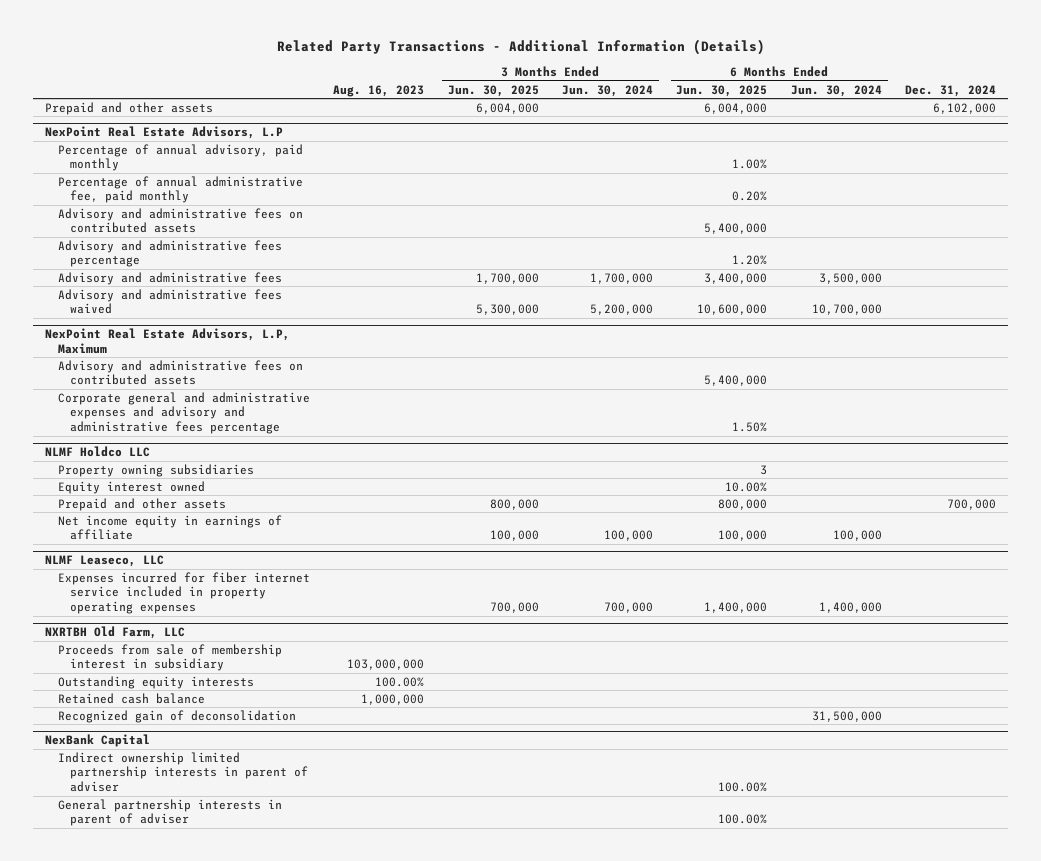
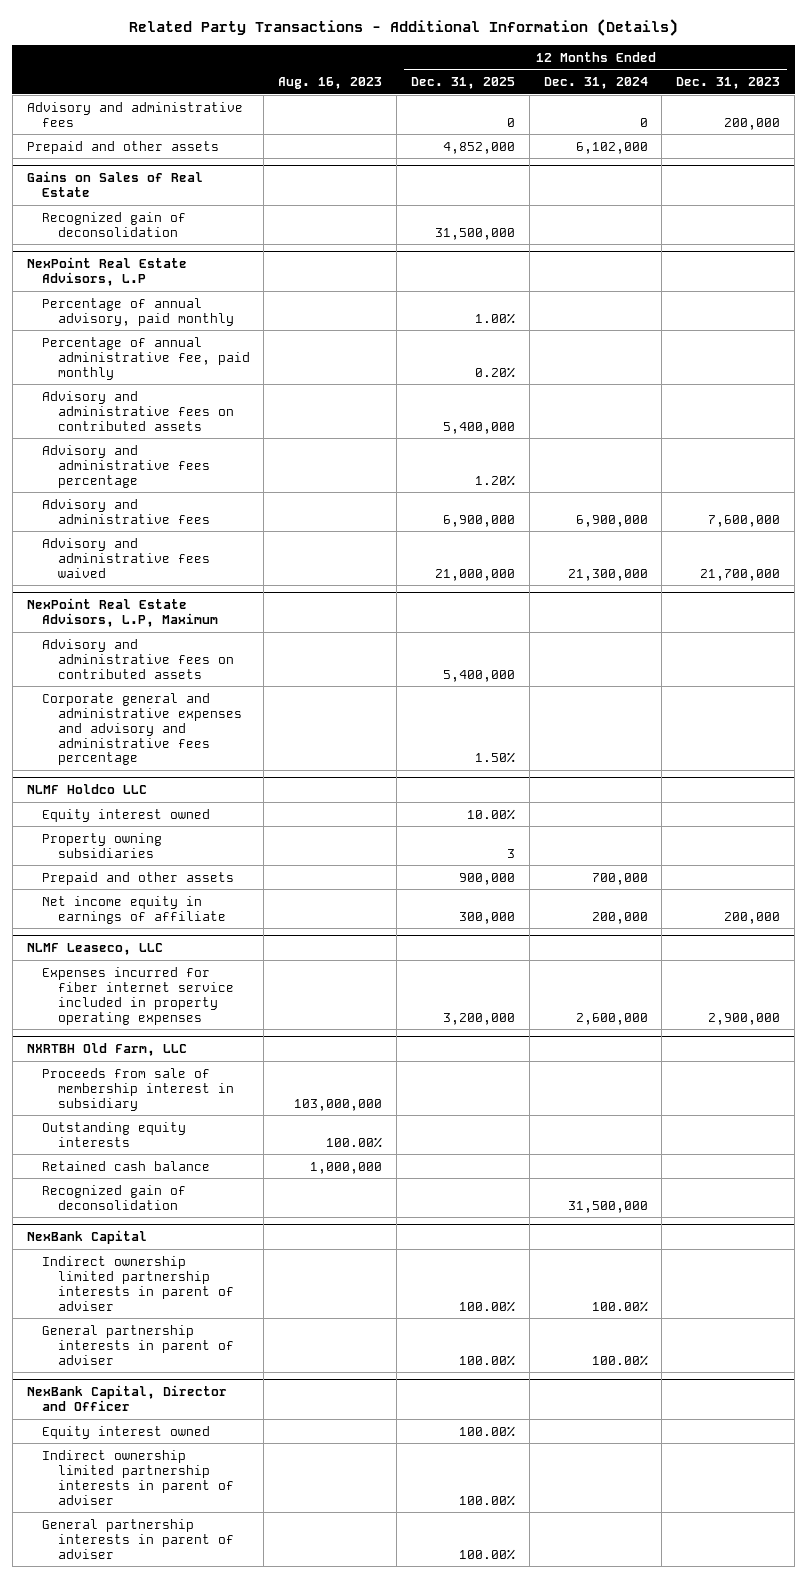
- | Aug. 16, 2023 | 3 Months Ended Jun. 30, 2025 | 3 Months Ended Jun. 30, 2024 | 6 Months Ended Jun. 30, 2025 | 6 Months Ended Jun. 30, 2024 | Dec. 31, 2024
+ | Aug. 16, 2023 | 12 Months Ended Dec. 31, 2025 | 12 Months Ended Dec. 31, 2024 | 12 Months Ended Dec. 31, 2023
+ Advisory and administrative fees | | 0 | 0 | 200,000
+ Gains on Sales of Real Estate
+ Recognized gain of deconsolidation | | 31,500,000 | |
@ NLMF Holdco LLC
moved down: Property owning subsidiaries | | 3 | |
+ NexBank Capital, Director and Officer
+ Equity interest owned | | 100.00% | |
+ Indirect ownership limited partnership interests in parent of adviser | | 100.00% | |
+ General partnership interests in parent of adviser | | 100.00% | |

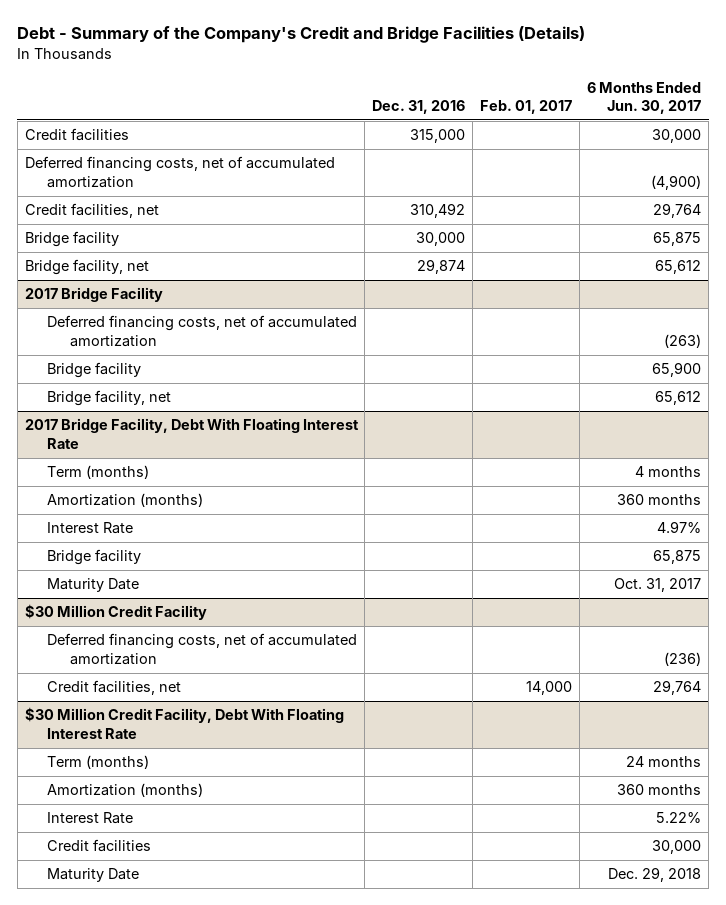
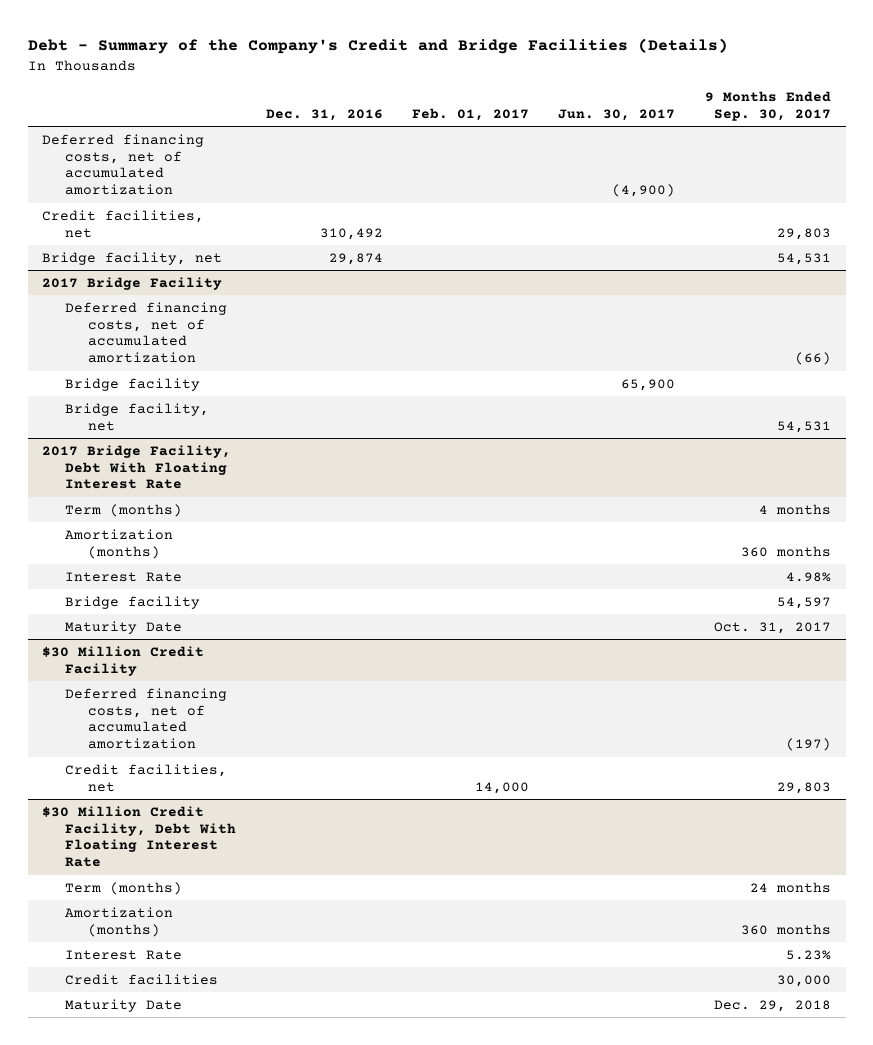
- | Dec. 31, 2016 | Feb. 01, 2017 | 6 Months Ended Jun. 30, 2017
+ | Dec. 31, 2016 | Feb. 01, 2017 | Jun. 30, 2017 | 9 Months Ended Sep. 30, 2017
- Credit facilities | 315,000 | | 30,000
- Bridge facility | 30,000 | | 65,875

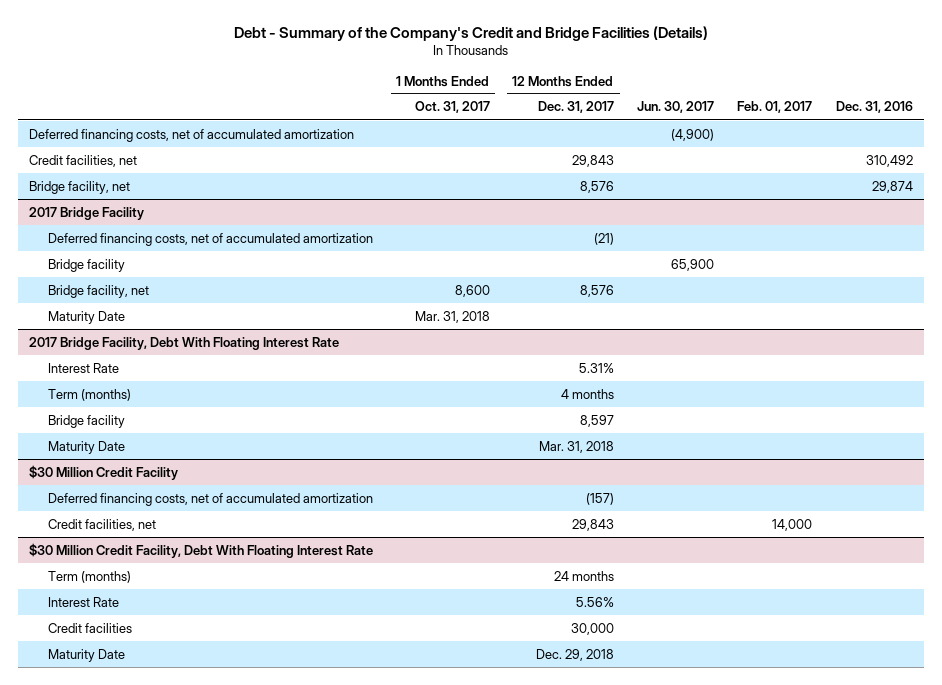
- | Dec. 31, 2016 | Feb. 01, 2017 | Jun. 30, 2017 | 9 Months Ended Sep. 30, 2017
+ | 1 Months Ended Oct. 31, 2017 | 12 Months Ended Dec. 31, 2017 | Jun. 30, 2017 | Feb. 01, 2017 | Dec. 31, 2016
@ 2017 Bridge Facility
+ Maturity Date | Mar. 31, 2018 | | | |
@ 2017 Bridge Facility, Debt With Floating Interest Rate
- Amortization (months) | | | | 360 months
moved down: Term (months) | | 4 months | | |
@ $30 Million Credit Facility, Debt With Floating Interest Rate
- Amortization (months) | | | | 360 months

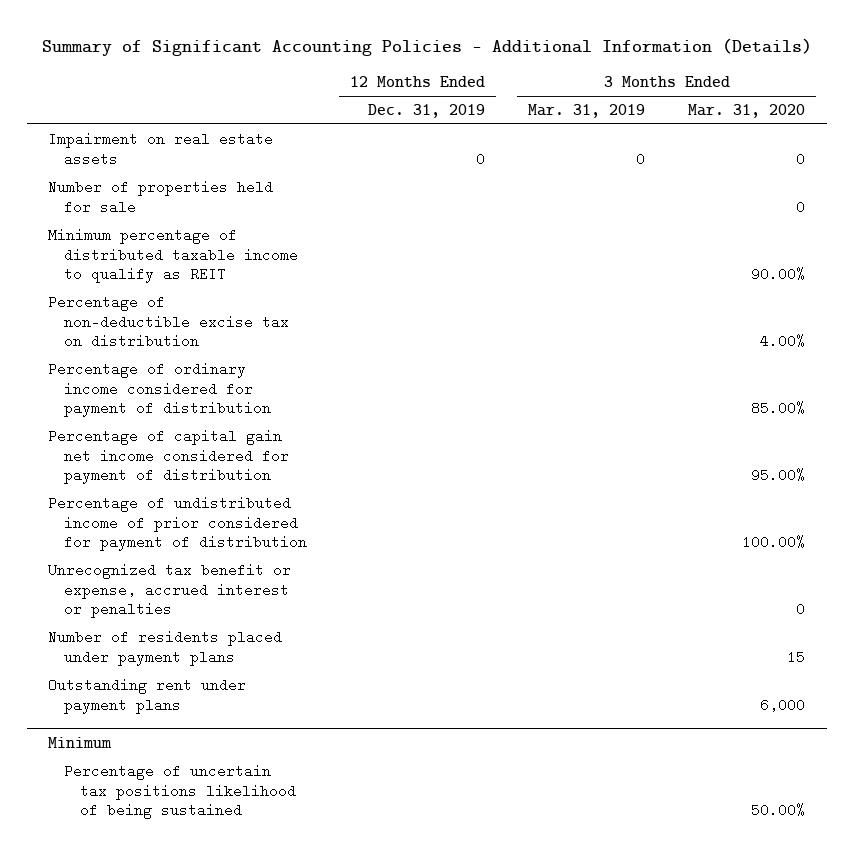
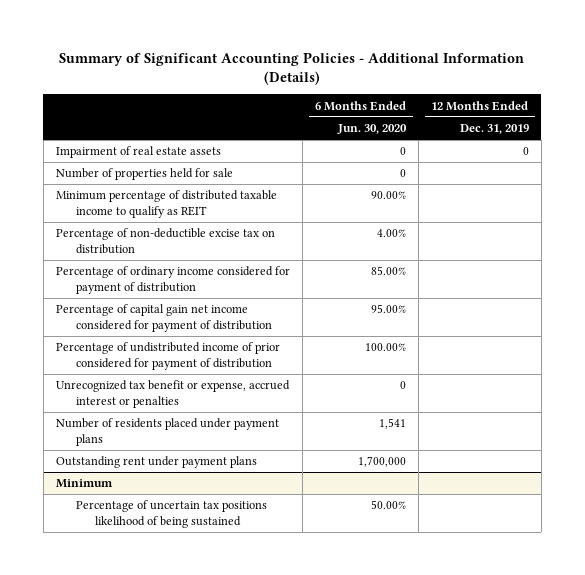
- | 12 Months Ended Dec. 31, 2019 | 3 Months Ended Mar. 31, 2019 | 3 Months Ended Mar. 31, 2020
+ | 6 Months Ended Jun. 30, 2020 | 12 Months Ended Dec. 31, 2019
- Impairment on real estate assets | 0 | 0 | 0
+ Impairment of real estate assets | 0 | 0

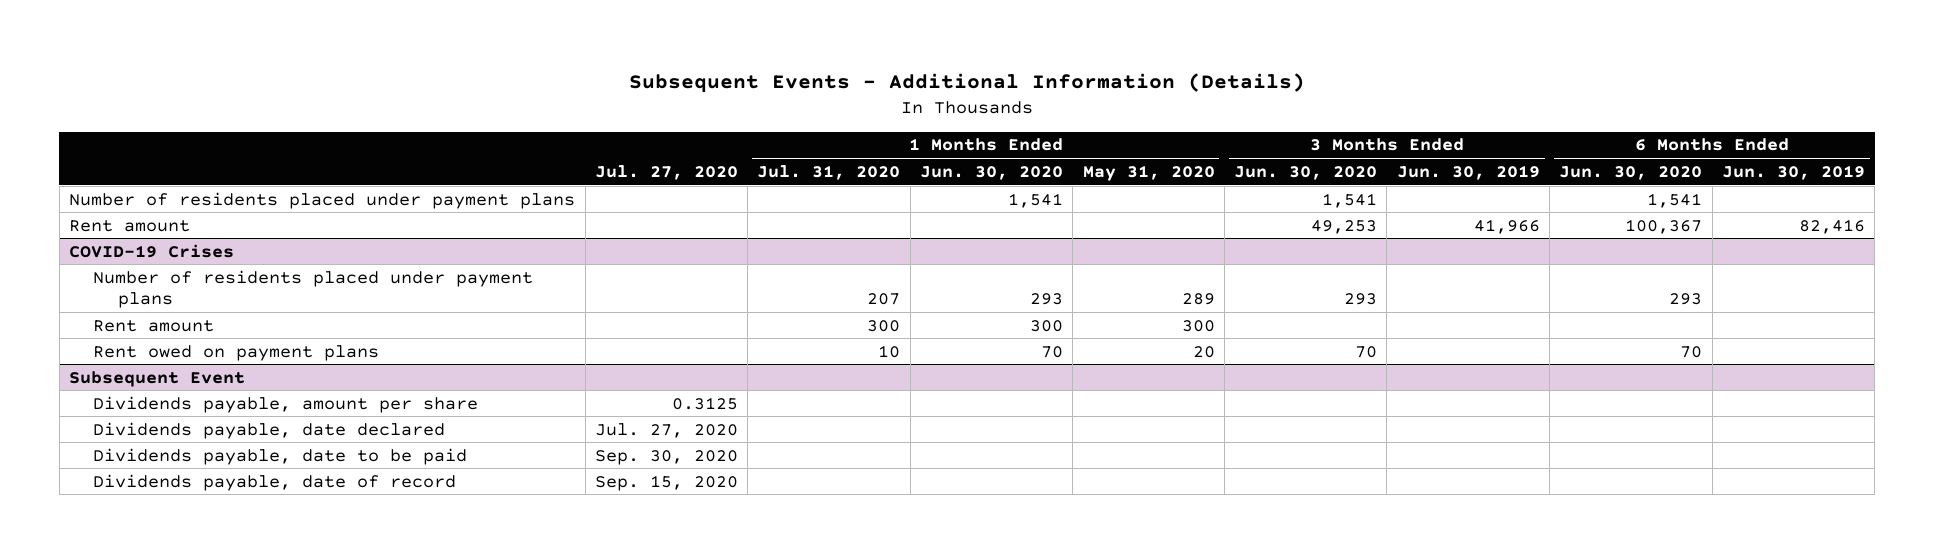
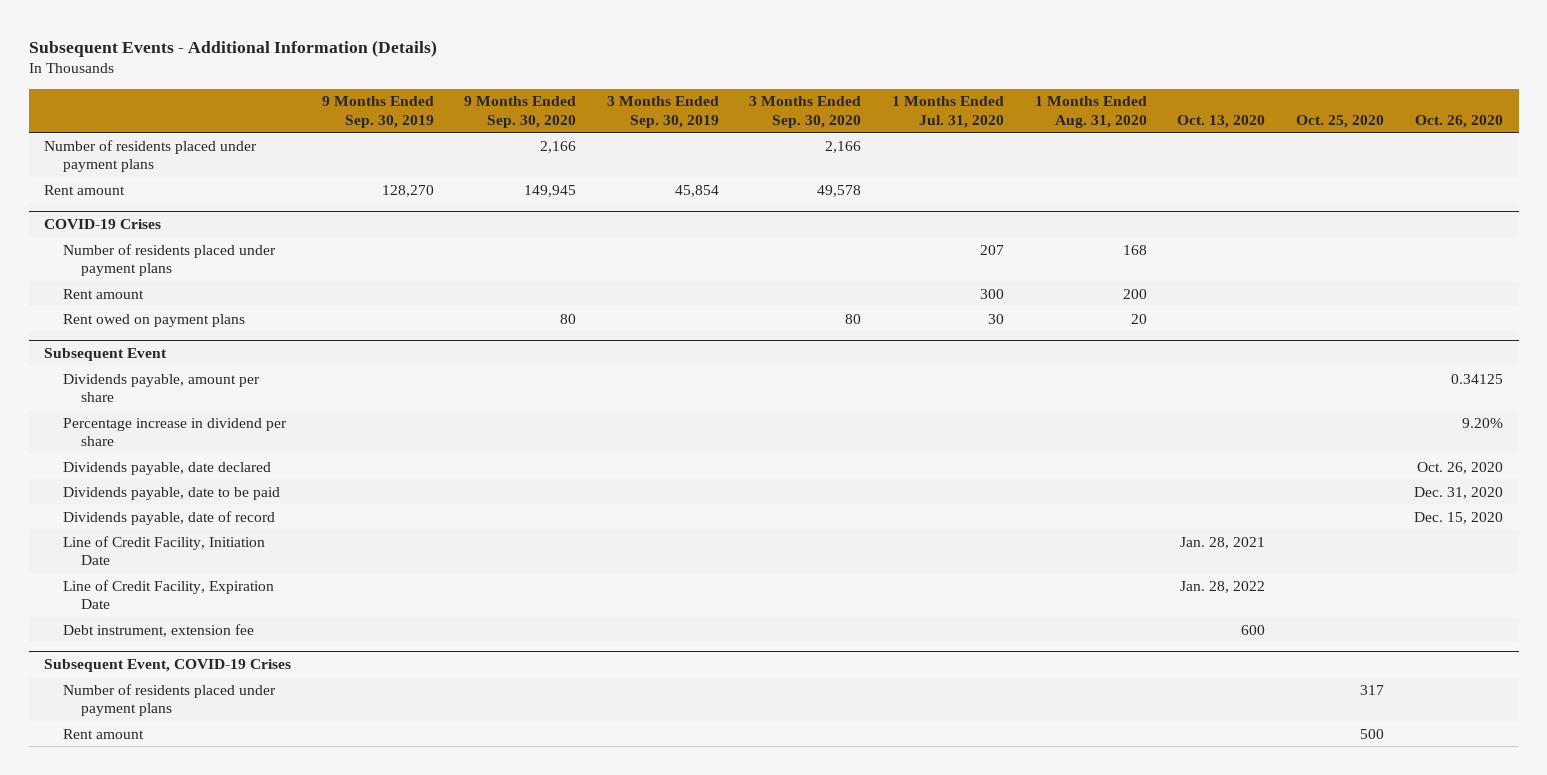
- | Jul. 27, 2020 | 1 Months Ended Jul. 31, 2020 | 1 Months Ended Jun. 30, 2020 | 1 Months Ended May 31, 2020 | 3 Months Ended Jun. 30, 2020 | 3 Months Ended Jun. 30, 2019 | 6 Months Ended Jun. 30, 2020 | 6 Months Ended Jun. 30, 2019
+ | 9 Months Ended Sep. 30, 2019 | 9 Months Ended Sep. 30, 2020 | 3 Months Ended Sep. 30, 2019 | 3 Months Ended Sep. 30, 2020 | 1 Months Ended Jul. 31, 2020 | 1 Months Ended Aug. 31, 2020 | Oct. 13, 2020 | Oct. 25, 2020 | Oct. 26, 2020
@ COVID-19 Crises
- Rent owed on payment plans | | 10 | 70 | 20 | 70 | | 70 |
+ Rent owed on payment plans | | 80 | | 80 | 30 | 20 | | |
@ Subsequent Event
+ Percentage increase in dividend per share | | | | | | | | | 9.20%
+ Line of Credit Facility, Initiation Date | | | | | | | Jan. 28, 2021 | |
+ Line of Credit Facility, Expiration Date | | | | | | | Jan. 28, 2022 | |
+ Debt instrument, extension fee | | | | | | | 600 | |
+ Subsequent Event, COVID-19 Crises
+ Number of residents placed under payment plans | | | | | | | | 317 |
+ Rent amount | | | | | | | | 500 |

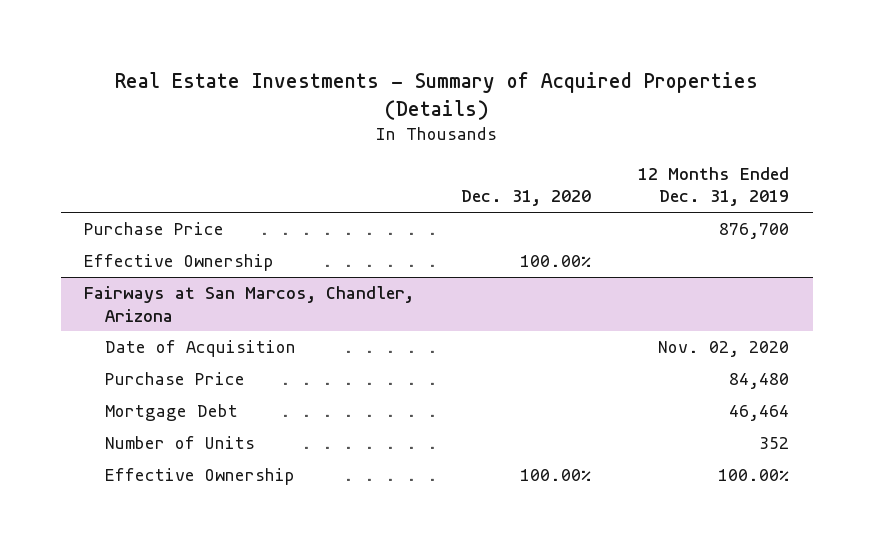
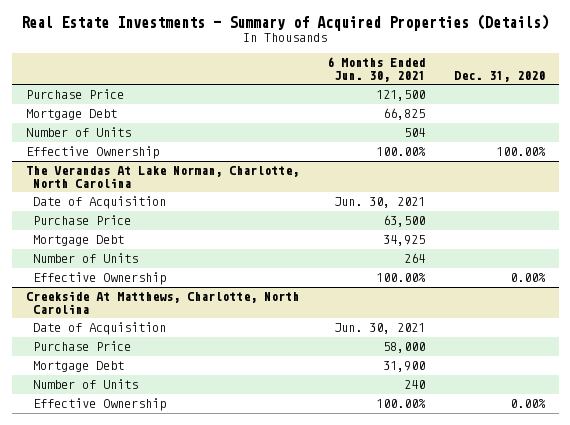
- | Dec. 31, 2020 | 12 Months Ended Dec. 31, 2019
+ | 6 Months Ended Jun. 30, 2021 | Dec. 31, 2020
+ Mortgage Debt | 66,825 |
+ Number of Units | 504 |
- Fairways at San Marcos, Chandler, Arizona
- Date of Acquisition | | Nov. 02, 2020
- Purchase Price | | 84,480
- Mortgage Debt | | 46,464
- Number of Units | | 352
- Effective Ownership | 100.00% | 100.00%
+ The Verandas At Lake Norman, Charlotte, North Carolina
+ Date of Acquisition | Jun. 30, 2021 |
+ Purchase Price | 63,500 |
+ Mortgage Debt | 34,925 |
+ Number of Units | 264 |
+ Effective Ownership | 100.00% | 0.00%
+ Creekside At Matthews, Charlotte, North Carolina
+ Date of Acquisition | Jun. 30, 2021 |
+ Purchase Price | 58,000 |
+ Mortgage Debt | 31,900 |
+ Number of Units | 240 |
+ Effective Ownership | 100.00% | 0.00%

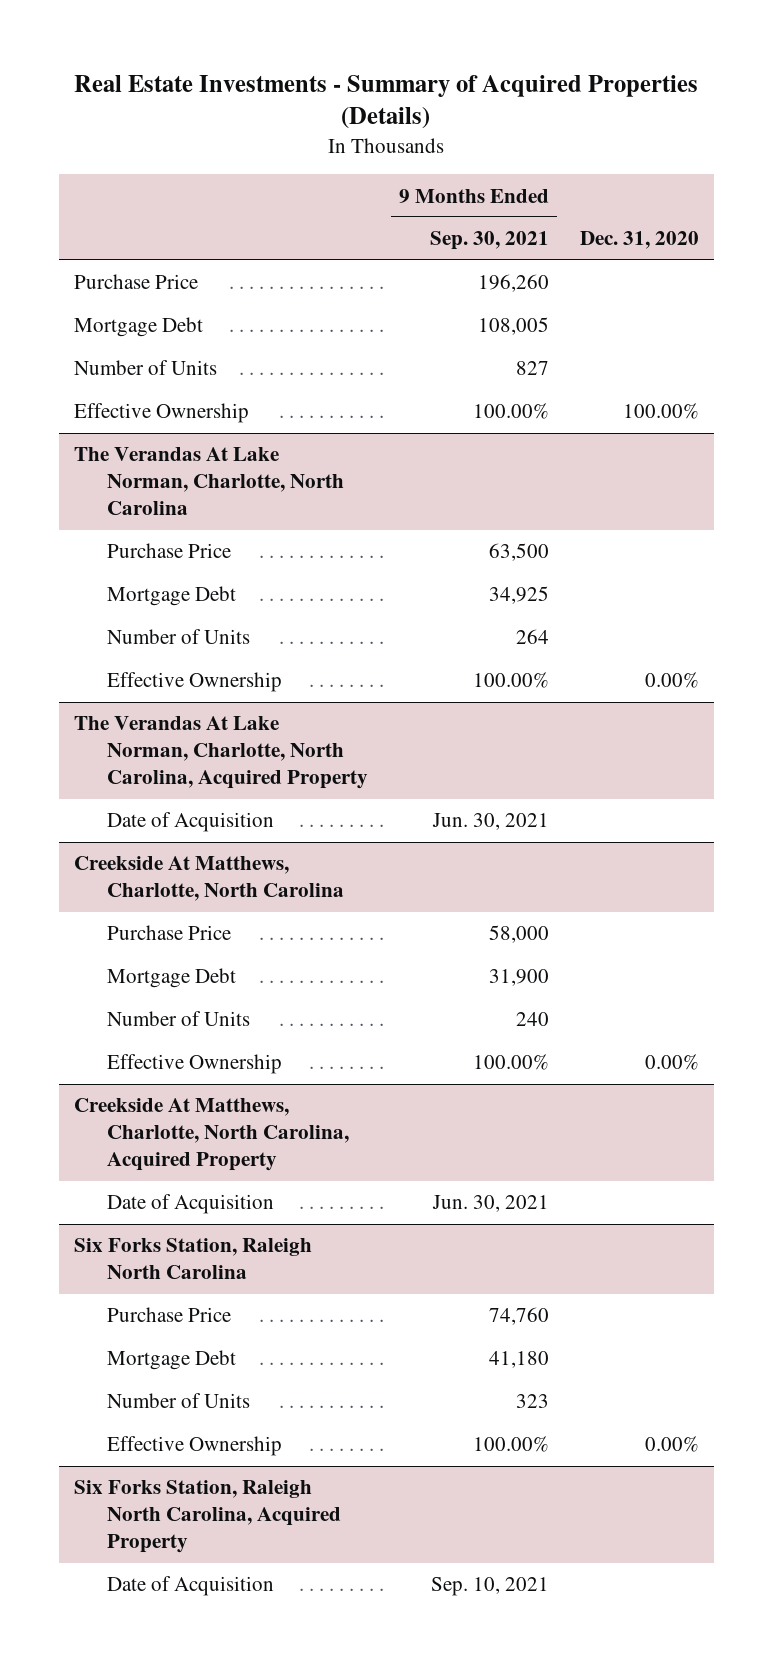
- | 6 Months Ended Jun. 30, 2021 | Dec. 31, 2020
+ | 9 Months Ended Sep. 30, 2021 | Dec. 31, 2020
@ The Verandas At Lake Norman, Charlotte, North Carolina
- Date of Acquisition | Jun. 30, 2021 |
+ The Verandas At Lake Norman, Charlotte, North Carolina, Acquired Property
+ Date of Acquisition | Jun. 30, 2021 |
@ Creekside At Matthews, Charlotte, North Carolina
- Date of Acquisition | Jun. 30, 2021 |
+ Creekside At Matthews, Charlotte, North Carolina, Acquired Property
+ Date of Acquisition | Jun. 30, 2021 |
+ Six Forks Station, Raleigh North Carolina
+ Purchase Price | 74,760 |
+ Mortgage Debt | 41,180 |
+ Number of Units | 323 |
+ Effective Ownership | 100.00% | 0.00%
+ Six Forks Station, Raleigh North Carolina, Acquired Property
+ Date of Acquisition | Sep. 10, 2021 |

